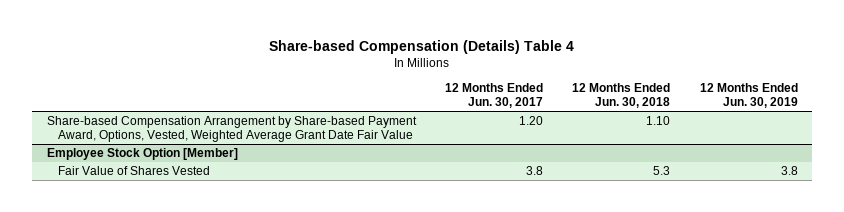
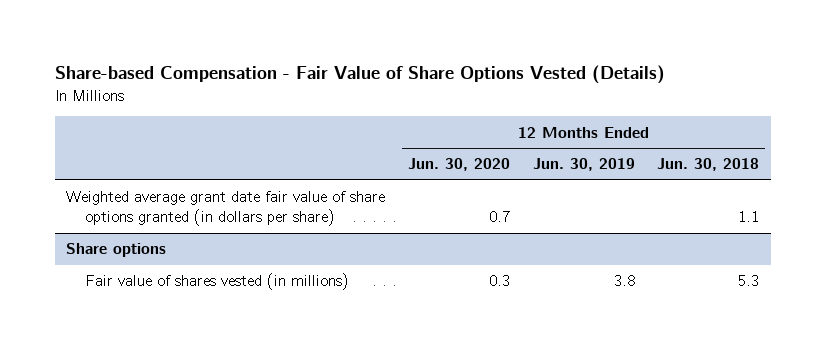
- Share-based Compensation (Details) Table 4
+ Share-based Compensation - Fair Value of Share Options Vested (Details)
- | 12 Months Ended Jun. 30, 2017 | 12 Months Ended Jun. 30, 2018 | 12 Months Ended Jun. 30, 2019
+ | 12 Months Ended Jun. 30, 2020 | 12 Months Ended Jun. 30, 2019 | 12 Months Ended Jun. 30, 2018
- Share-based Compensation Arrangement by Share-based Payment Award, Options, Vested, Weighted Average Grant Date Fair Value | 1.20 | 1.10 |
- Employee Stock Option [Member]
- Fair Value of Shares Vested | 3.8 | 5.3 | 3.8
+ Weighted average grant date fair value of share options granted (in dollars per share) | 0.7 | | 1.1
+ Share options
+ Fair value of shares vested (in millions) | 0.3 | 3.8 | 5.3

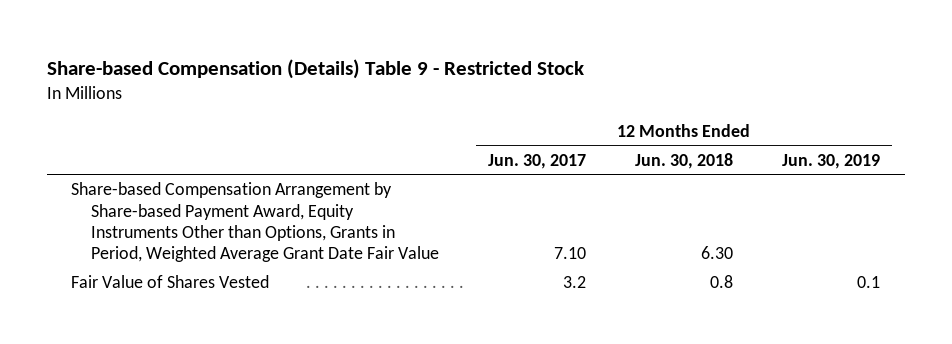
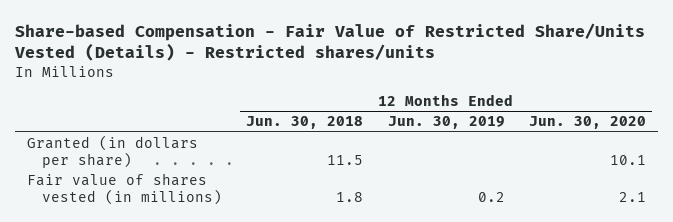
- Share-based Compensation (Details) Table 9 - Restricted Stock
+ Share-based Compensation - Fair Value of Restricted Share/Units Vested (Details) - Restricted shares/units
- | 12 Months Ended Jun. 30, 2017 | 12 Months Ended Jun. 30, 2018 | 12 Months Ended Jun. 30, 2019
+ | 12 Months Ended Jun. 30, 2018 | 12 Months Ended Jun. 30, 2019 | 12 Months Ended Jun. 30, 2020
- Share-based Compensation Arrangement by Share-based Payment Award, Equity Instruments Other than Options, Grants in Period, Weighted Average Grant Date Fair Value | 7.10 | 6.30 |
- Fair Value of Shares Vested | 3.2 | 0.8 | 0.1
+ Granted (in dollars per share) | 11.5 | | 10.1
+ Fair value of shares vested (in millions) | 1.8 | 0.2 | 2.1

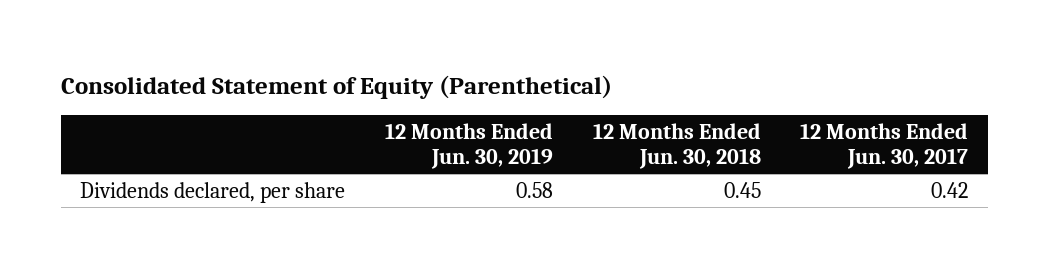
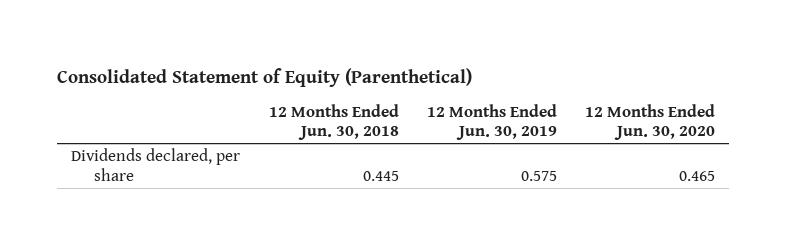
- | 12 Months Ended Jun. 30, 2019 | 12 Months Ended Jun. 30, 2018 | 12 Months Ended Jun. 30, 2017
+ | 12 Months Ended Jun. 30, 2018 | 12 Months Ended Jun. 30, 2019 | 12 Months Ended Jun. 30, 2020
- Dividends declared, per share | 0.58 | 0.45 | 0.42
+ Dividends declared, per share | 0.445 | 0.575 | 0.465

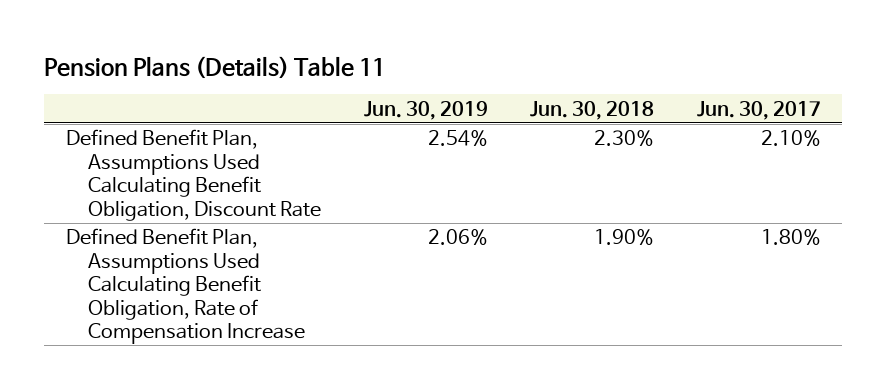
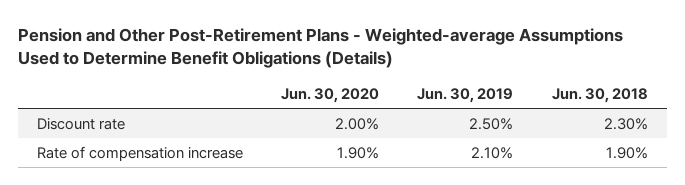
- Pension Plans (Details) Table 11
+ Pension and Other Post-Retirement Plans - Weighted-average Assumptions Used to Determine Benefit Obligations (Details)
- | Jun. 30, 2019 | Jun. 30, 2018 | Jun. 30, 2017
+ | Jun. 30, 2020 | Jun. 30, 2019 | Jun. 30, 2018
- Defined Benefit Plan, Assumptions Used Calculating Benefit Obligation, Discount Rate | 2.54% | 2.30% | 2.10%
- Defined Benefit Plan, Assumptions Used Calculating Benefit Obligation, Rate of Compensation Increase | 2.06% | 1.90% | 1.80%
+ Discount rate | 2.00% | 2.50% | 2.30%
+ Rate of compensation increase | 1.90% | 2.10% | 1.90%

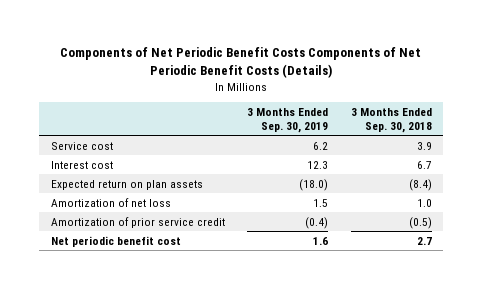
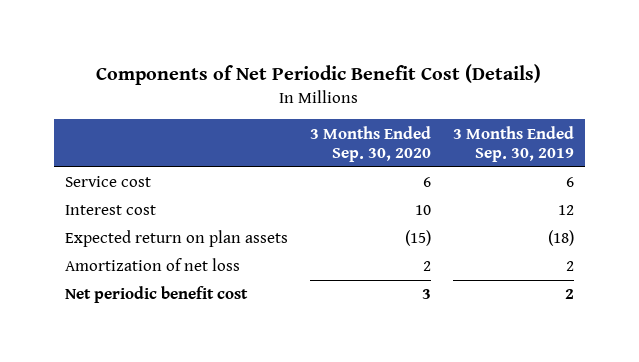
- Components of Net Periodic Benefit Costs Components of Net Periodic Benefit Costs (Details)
+ Components of Net Periodic Benefit Cost (Details)
- | 3 Months Ended Sep. 30, 2019 | 3 Months Ended Sep. 30, 2018
+ | 3 Months Ended Sep. 30, 2020 | 3 Months Ended Sep. 30, 2019
- Service cost | 6.2 | 3.9
- Interest cost | 12.3 | 6.7
- Expected return on plan assets | (18.0) | (8.4)
- Amortization of net loss | 1.5 | 1.0
- Amortization of prior service credit | (0.4) | (0.5)
- Net periodic benefit cost | 1.6 | 2.7
+ Service cost | 6 | 6
+ Interest cost | 10 | 12
+ Expected return on plan assets | (15) | (18)
+ Amortization of net loss | 2 | 2
+ Net periodic benefit cost | 3 | 2

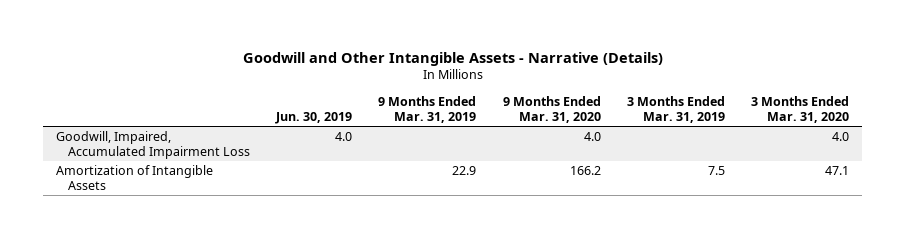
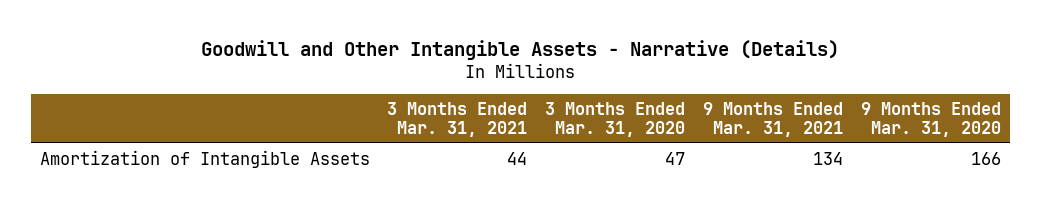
- | Jun. 30, 2019 | 9 Months Ended Mar. 31, 2019 | 9 Months Ended Mar. 31, 2020 | 3 Months Ended Mar. 31, 2019 | 3 Months Ended Mar. 31, 2020
+ | 3 Months Ended Mar. 31, 2021 | 3 Months Ended Mar. 31, 2020 | 9 Months Ended Mar. 31, 2021 | 9 Months Ended Mar. 31, 2020
- Goodwill, Impaired, Accumulated Impairment Loss | 4.0 | | 4.0 | | 4.0
- Amortization of Intangible Assets | | 22.9 | 166.2 | 7.5 | 47.1
+ Amortization of Intangible Assets | 44 | 47 | 134 | 166

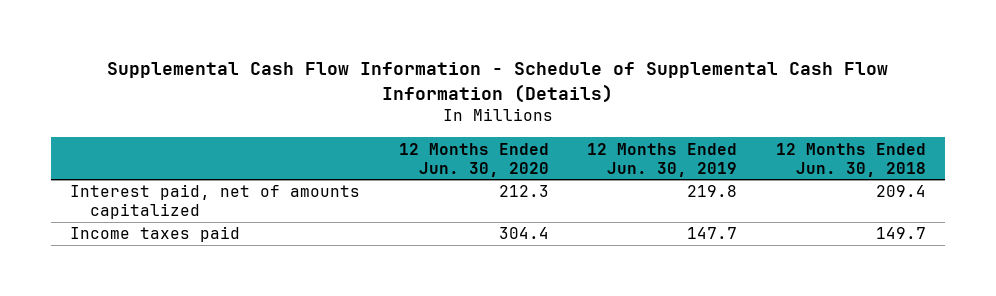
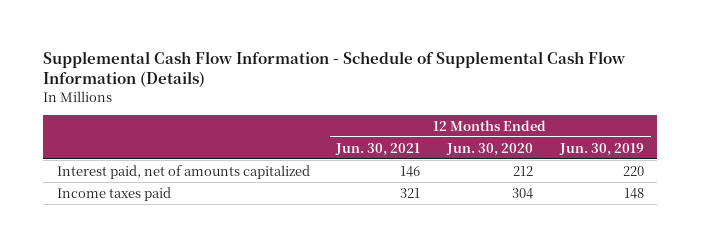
- | 12 Months Ended Jun. 30, 2020 | 12 Months Ended Jun. 30, 2019 | 12 Months Ended Jun. 30, 2018
+ | 12 Months Ended Jun. 30, 2021 | 12 Months Ended Jun. 30, 2020 | 12 Months Ended Jun. 30, 2019
- Interest paid, net of amounts capitalized | 212.3 | 219.8 | 209.4
- Income taxes paid | 304.4 | 147.7 | 149.7
+ Interest paid, net of amounts capitalized | 146 | 212 | 220
+ Income taxes paid | 321 | 304 | 148

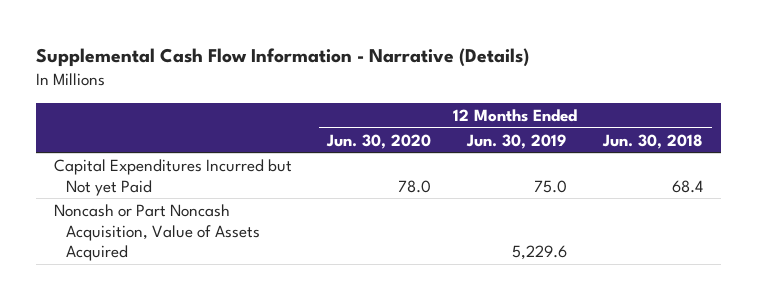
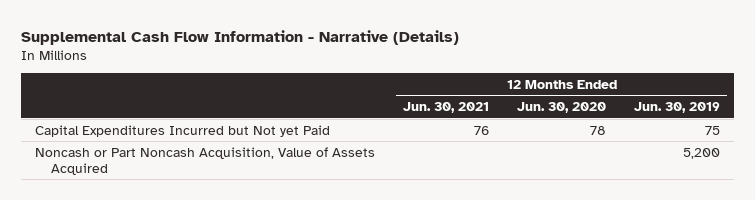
- | 12 Months Ended Jun. 30, 2020 | 12 Months Ended Jun. 30, 2019 | 12 Months Ended Jun. 30, 2018
+ | 12 Months Ended Jun. 30, 2021 | 12 Months Ended Jun. 30, 2020 | 12 Months Ended Jun. 30, 2019
- Capital Expenditures Incurred but Not yet Paid | 78.0 | 75.0 | 68.4
- Noncash or Part Noncash Acquisition, Value of Assets Acquired | | 5,229.6 |
+ Capital Expenditures Incurred but Not yet Paid | 76 | 78 | 75
+ Noncash or Part Noncash Acquisition, Value of Assets Acquired | | | 5,200

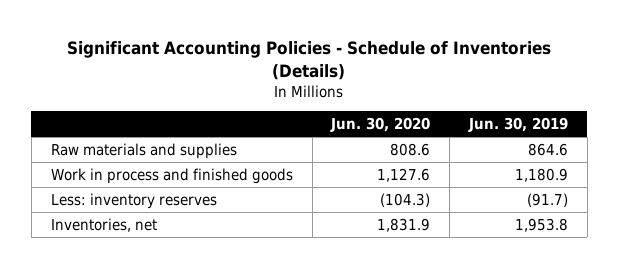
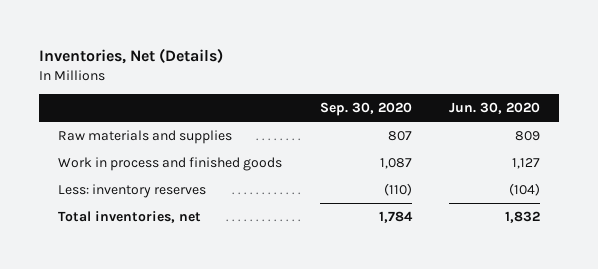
- Significant Accounting Policies - Schedule of Inventories (Details)
+ Inventories, Net (Details)
- | Jun. 30, 2020 | Jun. 30, 2019
+ | Sep. 30, 2020 | Jun. 30, 2020
- Raw materials and supplies | 808.6 | 864.6
- Work in process and finished goods | 1,127.6 | 1,180.9
- Less: inventory reserves | (104.3) | (91.7)
- Inventories, net | 1,831.9 | 1,953.8
+ Raw materials and supplies | 807 | 809
+ Work in process and finished goods | 1,087 | 1,127
+ Less: inventory reserves | (110) | (104)
+ Total inventories, net | 1,784 | 1,832

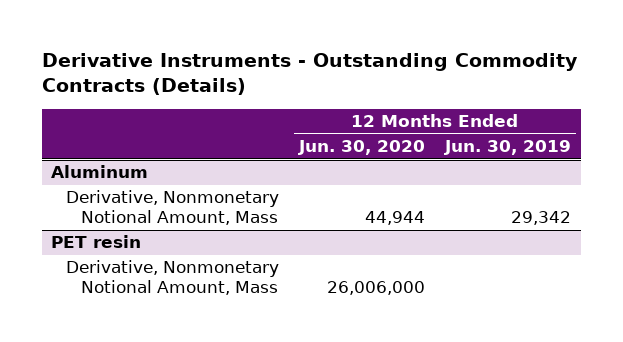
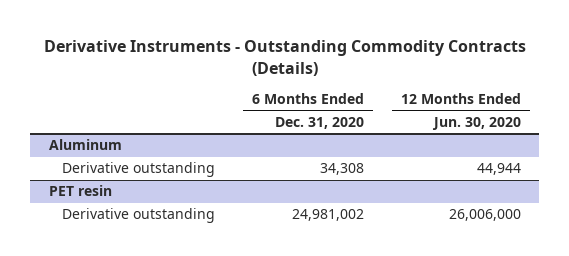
- | 12 Months Ended Jun. 30, 2020 | 12 Months Ended Jun. 30, 2019
+ | 6 Months Ended Dec. 31, 2020 | 12 Months Ended Jun. 30, 2020
@ Aluminum
- Derivative, Nonmonetary Notional Amount, Mass | 44,944 | 29,342
+ Derivative outstanding | 34,308 | 44,944
@ PET resin
- Derivative, Nonmonetary Notional Amount, Mass | 26,006,000 |
+ Derivative outstanding | 24,981,002 | 26,006,000

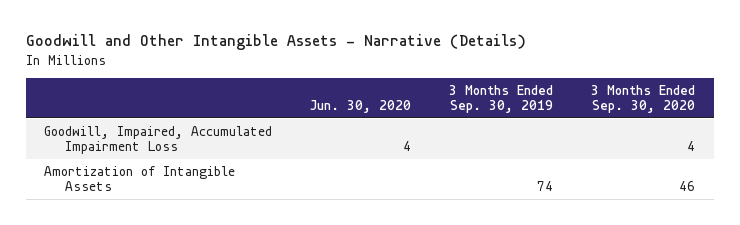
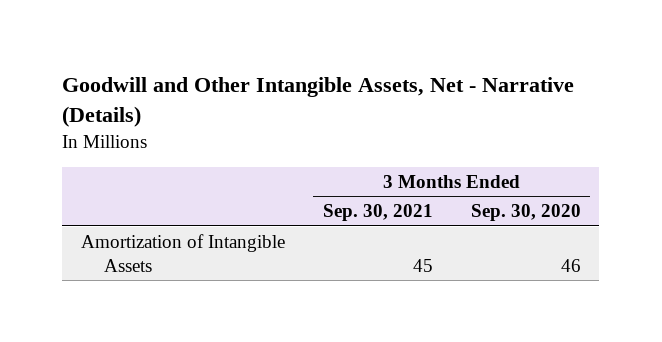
- Goodwill and Other Intangible Assets - Narrative (Details)
+ Goodwill and Other Intangible Assets, Net - Narrative (Details)
- | Jun. 30, 2020 | 3 Months Ended Sep. 30, 2019 | 3 Months Ended Sep. 30, 2020
+ | 3 Months Ended Sep. 30, 2021 | 3 Months Ended Sep. 30, 2020
- Goodwill, Impaired, Accumulated Impairment Loss | 4 | | 4

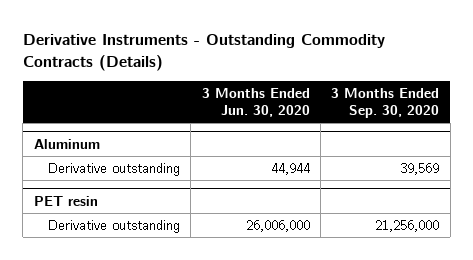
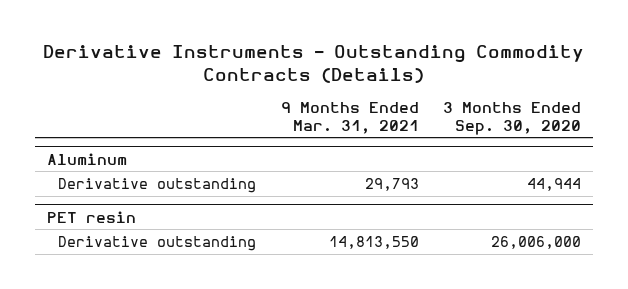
- | 3 Months Ended Jun. 30, 2020 | 3 Months Ended Sep. 30, 2020
+ | 9 Months Ended Mar. 31, 2021 | 3 Months Ended Sep. 30, 2020
@ Aluminum
- Derivative outstanding | 44,944 | 39,569
+ Derivative outstanding | 29,793 | 44,944
@ PET resin
- Derivative outstanding | 26,006,000 | 21,256,000
+ Derivative outstanding | 14,813,550 | 26,006,000

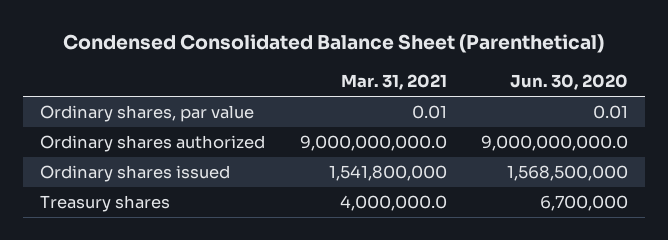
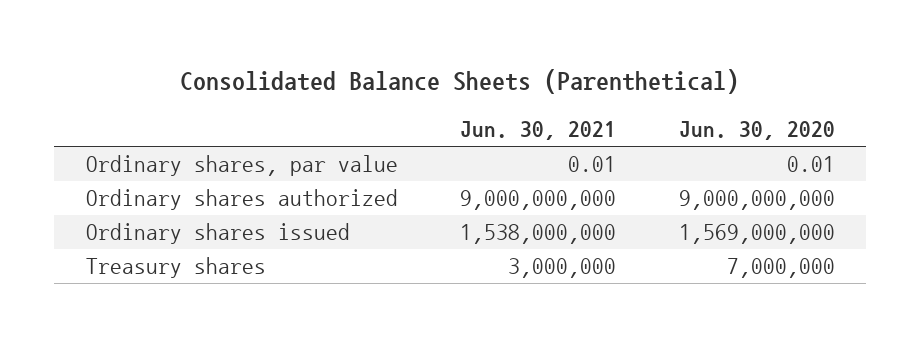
- Condensed Consolidated Balance Sheet (Parenthetical)
+ Consolidated Balance Sheets (Parenthetical)
- | Mar. 31, 2021 | Jun. 30, 2020
+ | Jun. 30, 2021 | Jun. 30, 2020
- Ordinary shares authorized | 9,000,000,000.0 | 9,000,000,000.0
- Ordinary shares issued | 1,541,800,000 | 1,568,500,000
- Treasury shares | 4,000,000.0 | 6,700,000
+ Ordinary shares authorized | 9,000,000,000 | 9,000,000,000
+ Ordinary shares issued | 1,538,000,000 | 1,569,000,000
+ Treasury shares | 3,000,000 | 7,000,000

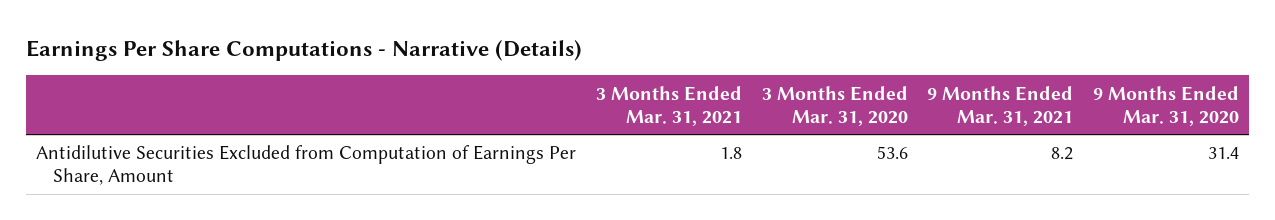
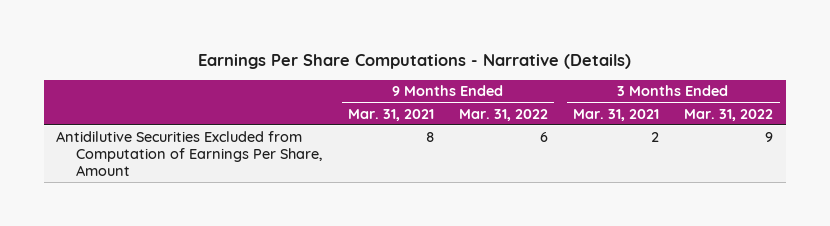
- | 3 Months Ended Mar. 31, 2021 | 3 Months Ended Mar. 31, 2020 | 9 Months Ended Mar. 31, 2021 | 9 Months Ended Mar. 31, 2020
+ | 9 Months Ended Mar. 31, 2021 | 9 Months Ended Mar. 31, 2022 | 3 Months Ended Mar. 31, 2021 | 3 Months Ended Mar. 31, 2022
- Antidilutive Securities Excluded from Computation of Earnings Per Share, Amount | 1.8 | 53.6 | 8.2 | 31.4
+ Antidilutive Securities Excluded from Computation of Earnings Per Share, Amount | 8 | 6 | 2 | 9

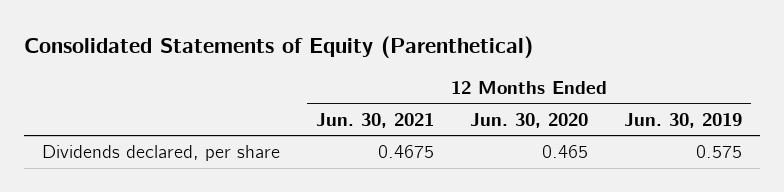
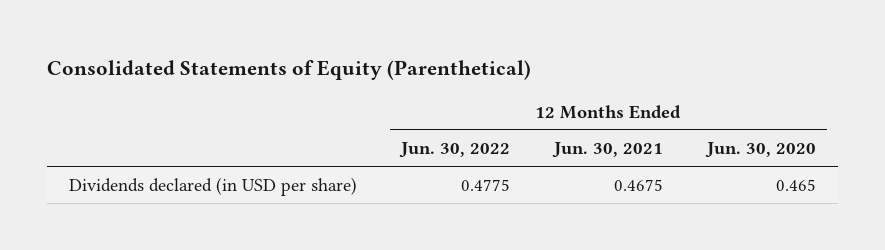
- | 12 Months Ended Jun. 30, 2021 | 12 Months Ended Jun. 30, 2020 | 12 Months Ended Jun. 30, 2019
+ | 12 Months Ended Jun. 30, 2022 | 12 Months Ended Jun. 30, 2021 | 12 Months Ended Jun. 30, 2020
- Dividends declared, per share | 0.4675 | 0.465 | 0.575
+ Dividends declared (in USD per share) | 0.4775 | 0.4675 | 0.465

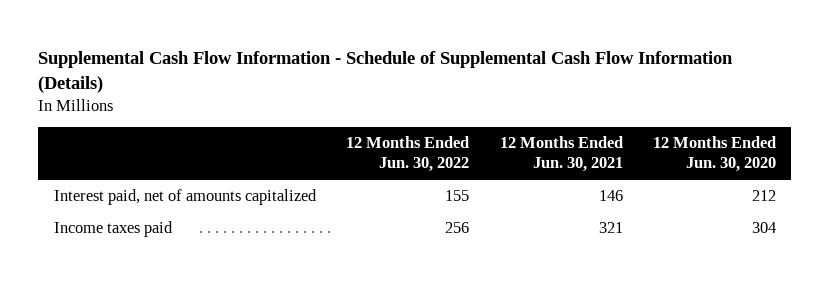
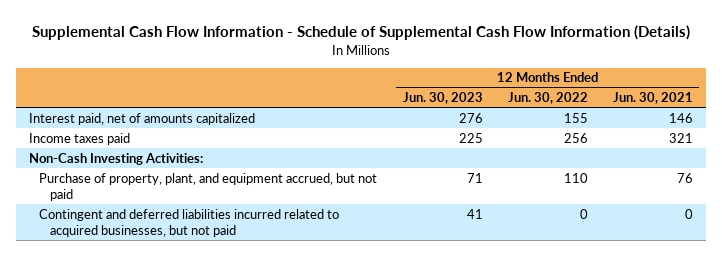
- | 12 Months Ended Jun. 30, 2022 | 12 Months Ended Jun. 30, 2021 | 12 Months Ended Jun. 30, 2020
+ | 12 Months Ended Jun. 30, 2023 | 12 Months Ended Jun. 30, 2022 | 12 Months Ended Jun. 30, 2021
+ Non-Cash Investing Activities:
+ Purchase of property, plant, and equipment accrued, but not paid | 71 | 110 | 76
+ Contingent and deferred liabilities incurred related to acquired businesses, but not paid | 41 | 0 | 0

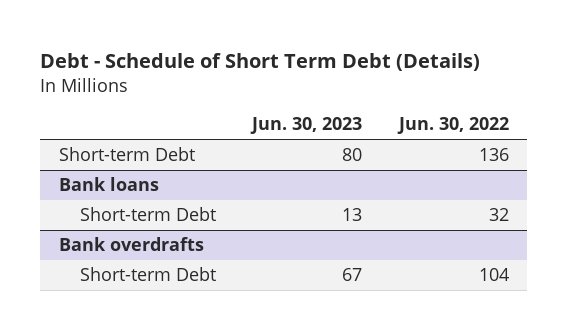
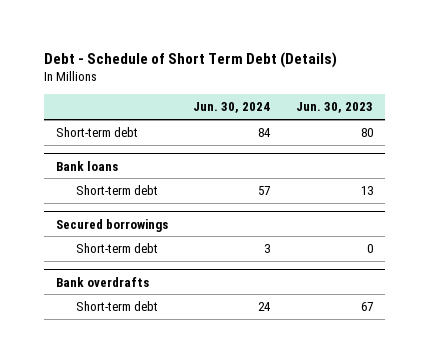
- | Jun. 30, 2023 | Jun. 30, 2022
+ | Jun. 30, 2024 | Jun. 30, 2023
- Short-term Debt | 80 | 136
+ Short-term debt | 84 | 80
@ Bank loans
- Short-term Debt | 13 | 32
+ Short-term debt | 57 | 13
+ Secured borrowings
+ Short-term debt | 3 | 0
@ Bank overdrafts
- Short-term Debt | 67 | 104
+ Short-term debt | 24 | 67

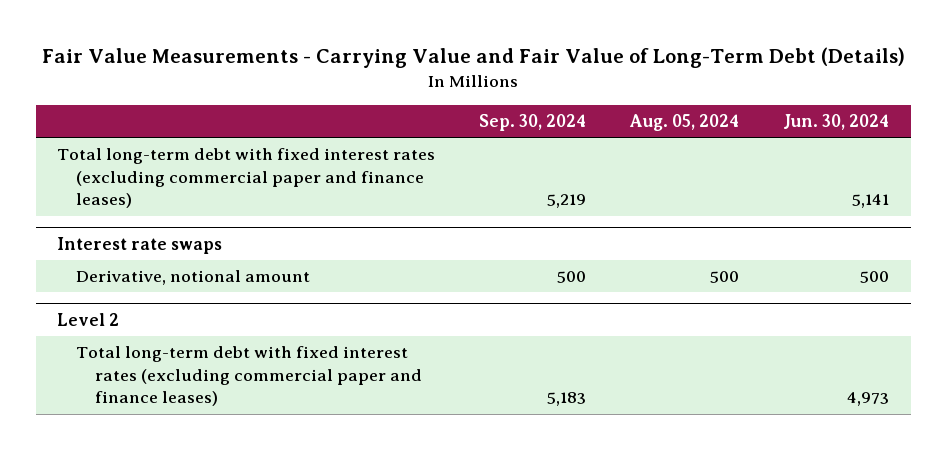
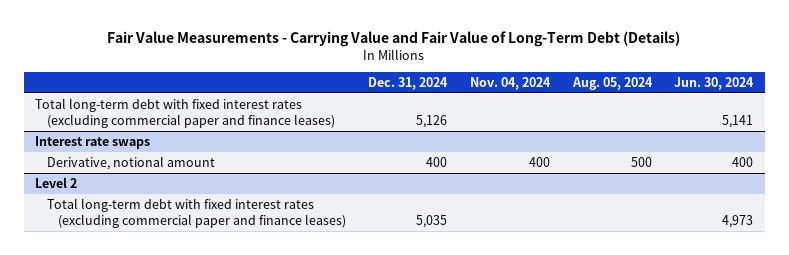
- | Sep. 30, 2024 | Aug. 05, 2024 | Jun. 30, 2024
+ | Dec. 31, 2024 | Nov. 04, 2024 | Aug. 05, 2024 | Jun. 30, 2024
@ Interest rate swaps
- Derivative, notional amount | 500 | 500 | 500
+ Derivative, notional amount | 400 | 400 | 500 | 400

